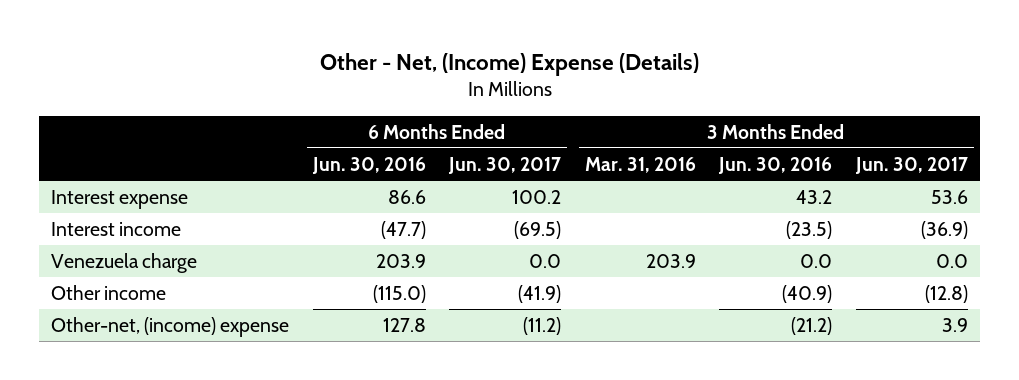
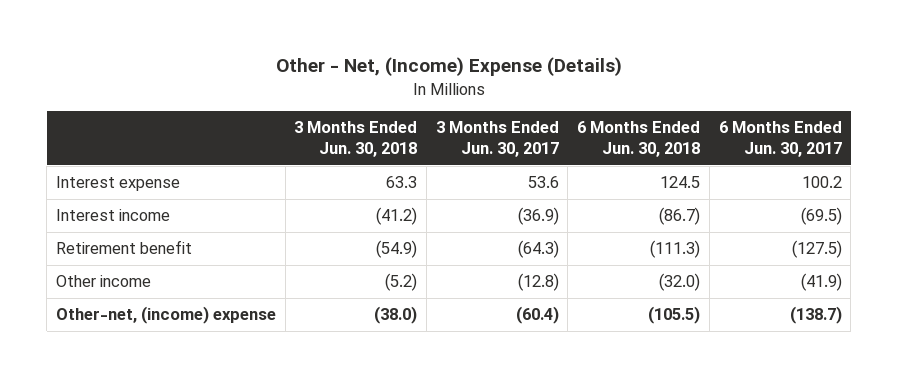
- | 6 Months Ended Jun. 30, 2016 | 6 Months Ended Jun. 30, 2017 | 3 Months Ended Mar. 31, 2016 | 3 Months Ended Jun. 30, 2016 | 3 Months Ended Jun. 30, 2017
+ | 3 Months Ended Jun. 30, 2018 | 3 Months Ended Jun. 30, 2017 | 6 Months Ended Jun. 30, 2018 | 6 Months Ended Jun. 30, 2017
- Venezuela charge | 203.9 | 0.0 | 203.9 | 0.0 | 0.0
+ Retirement benefit | (54.9) | (64.3) | (111.3) | (127.5)
- Other-net, (income) expense | 127.8 | (11.2) | | (21.2) | 3.9
+ Other-net, (income) expense | (38.0) | (60.4) | (105.5) | (138.7)

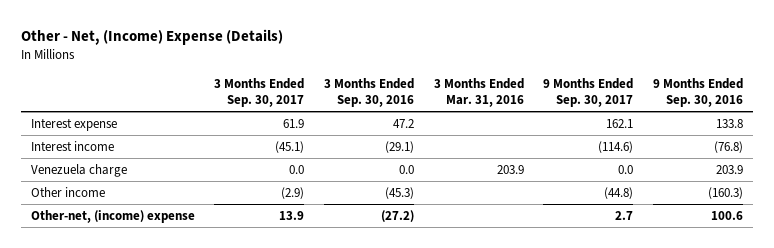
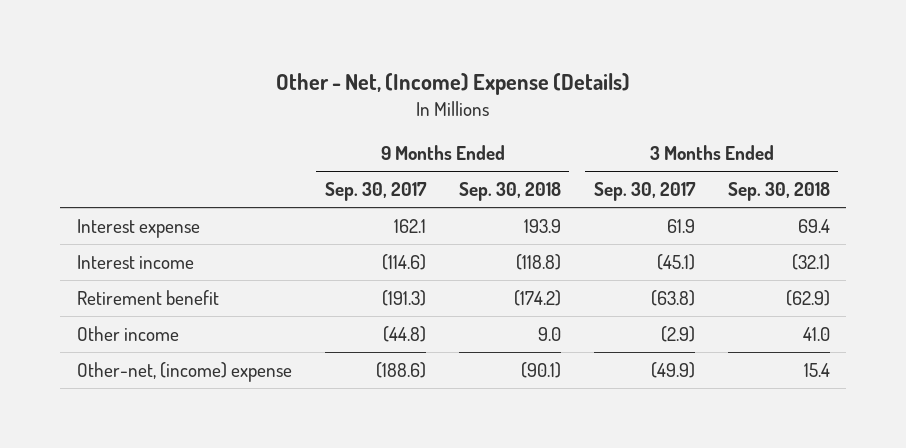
- | 3 Months Ended Sep. 30, 2017 | 3 Months Ended Sep. 30, 2016 | 3 Months Ended Mar. 31, 2016 | 9 Months Ended Sep. 30, 2017 | 9 Months Ended Sep. 30, 2016
+ | 9 Months Ended Sep. 30, 2017 | 9 Months Ended Sep. 30, 2018 | 3 Months Ended Sep. 30, 2017 | 3 Months Ended Sep. 30, 2018
- Venezuela charge | 0.0 | 0.0 | 203.9 | 0.0 | 203.9
+ Retirement benefit | (191.3) | (174.2) | (63.8) | (62.9)
- Other-net, (income) expense | 13.9 | (27.2) | | 2.7 | 100.6
+ Other-net, (income) expense | (188.6) | (90.1) | (49.9) | 15.4

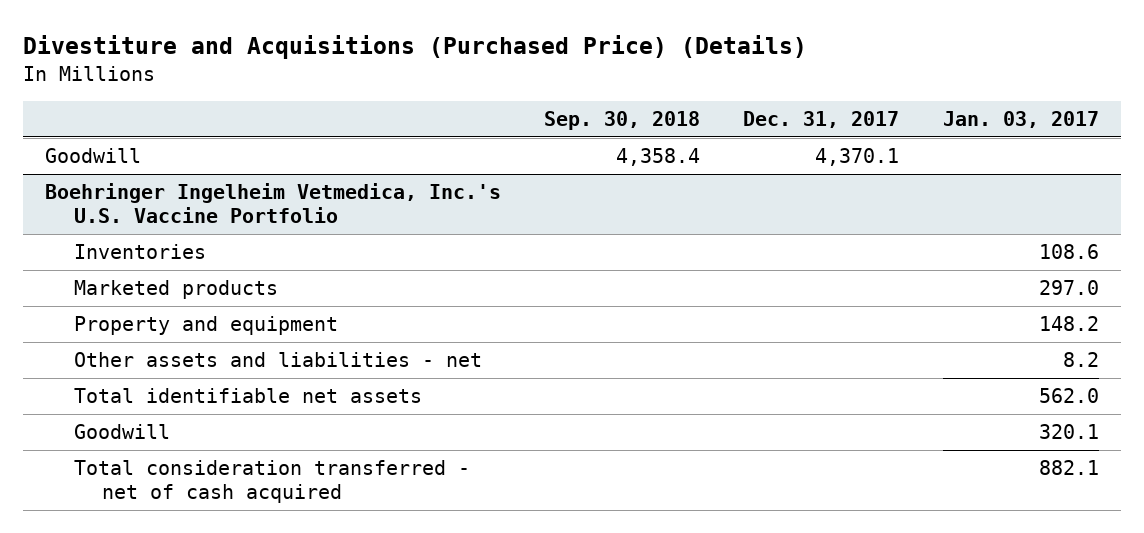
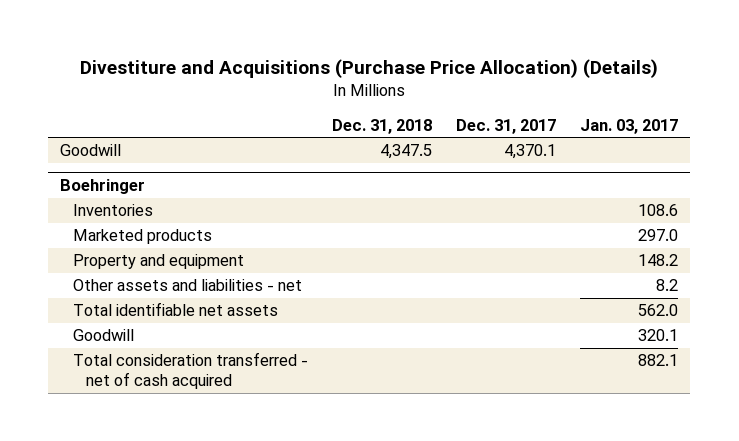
- Divestiture and Acquisitions (Purchased Price) (Details)
+ Divestiture and Acquisitions (Purchase Price Allocation) (Details)
- | Sep. 30, 2018 | Dec. 31, 2017 | Jan. 03, 2017
+ | Dec. 31, 2018 | Dec. 31, 2017 | Jan. 03, 2017
- Boehringer Ingelheim Vetmedica, Inc.'s U.S. Vaccine Portfolio
+ Boehringer

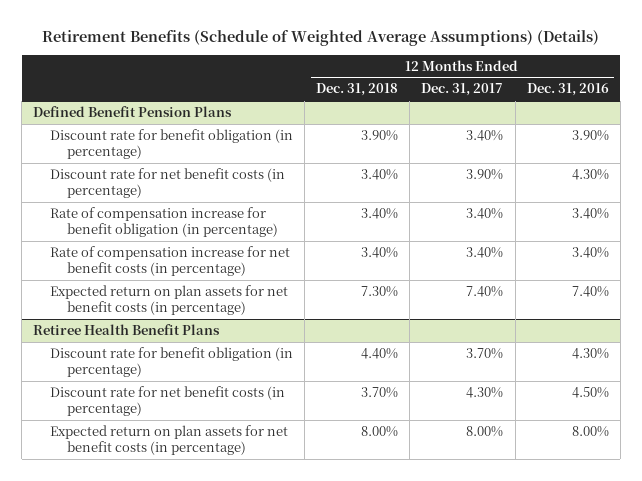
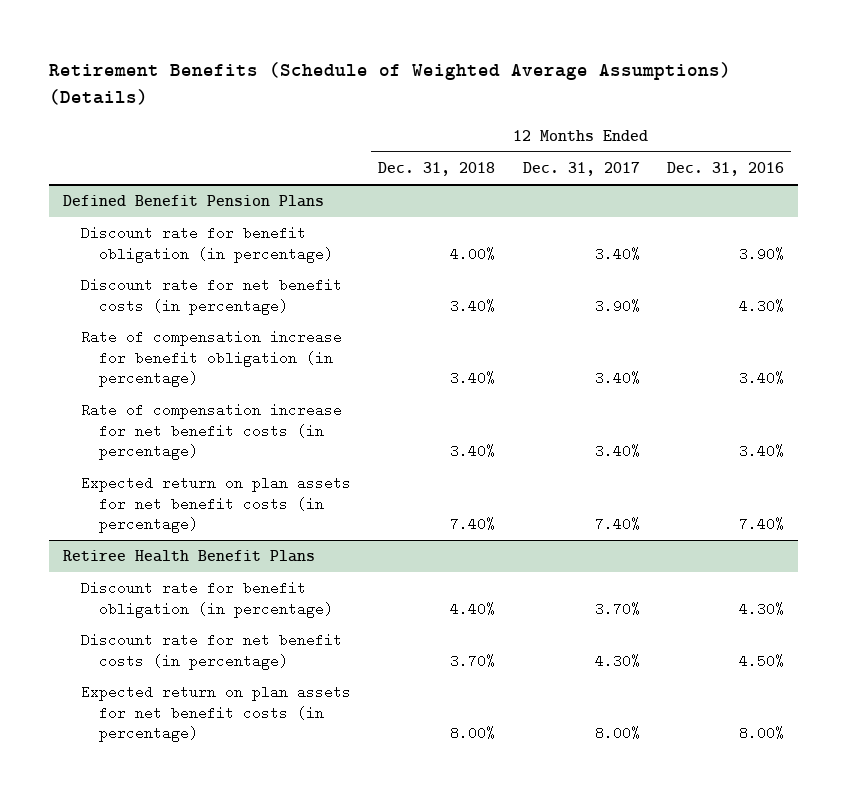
@ Defined Benefit Pension Plans
- Discount rate for benefit obligation (in percentage) | 3.90% | 3.40% | 3.90%
+ Discount rate for benefit obligation (in percentage) | 4.00% | 3.40% | 3.90%
- Expected return on plan assets for net benefit costs (in percentage) | 7.30% | 7.40% | 7.40%
+ Expected return on plan assets for net benefit costs (in percentage) | 7.40% | 7.40% | 7.40%

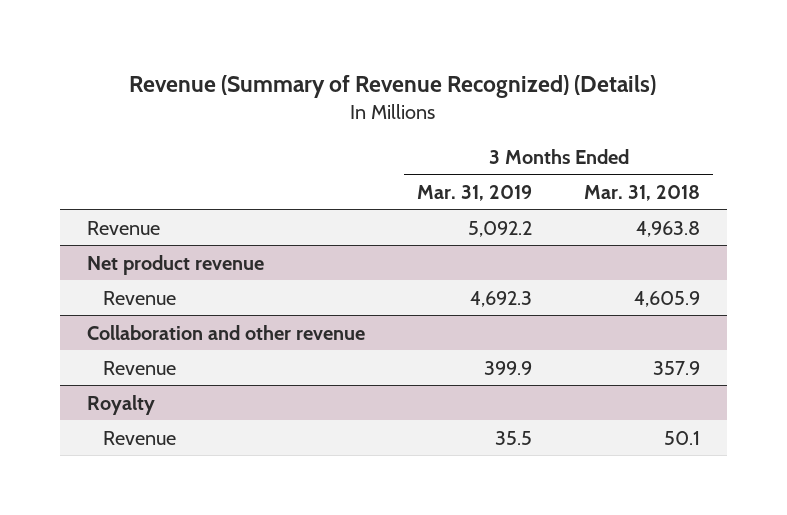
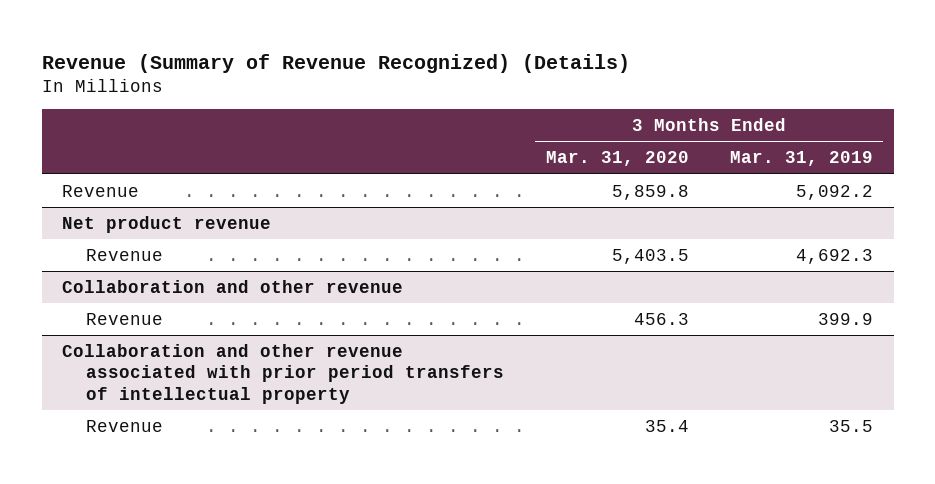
- | 3 Months Ended Mar. 31, 2019 | 3 Months Ended Mar. 31, 2018
+ | 3 Months Ended Mar. 31, 2020 | 3 Months Ended Mar. 31, 2019
- Royalty
+ Collaboration and other revenue associated with prior period transfers of intellectual property

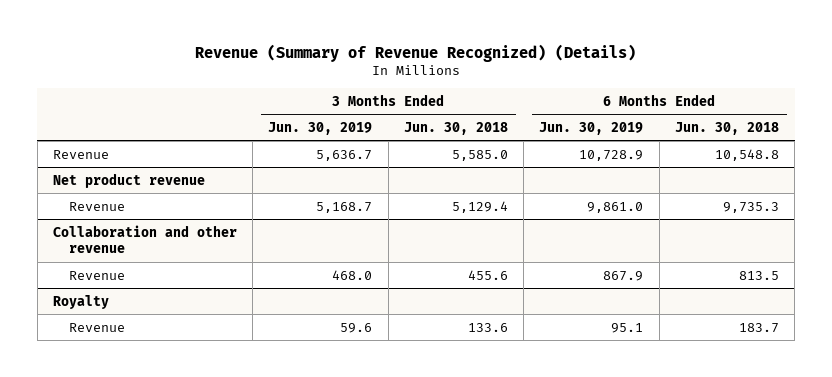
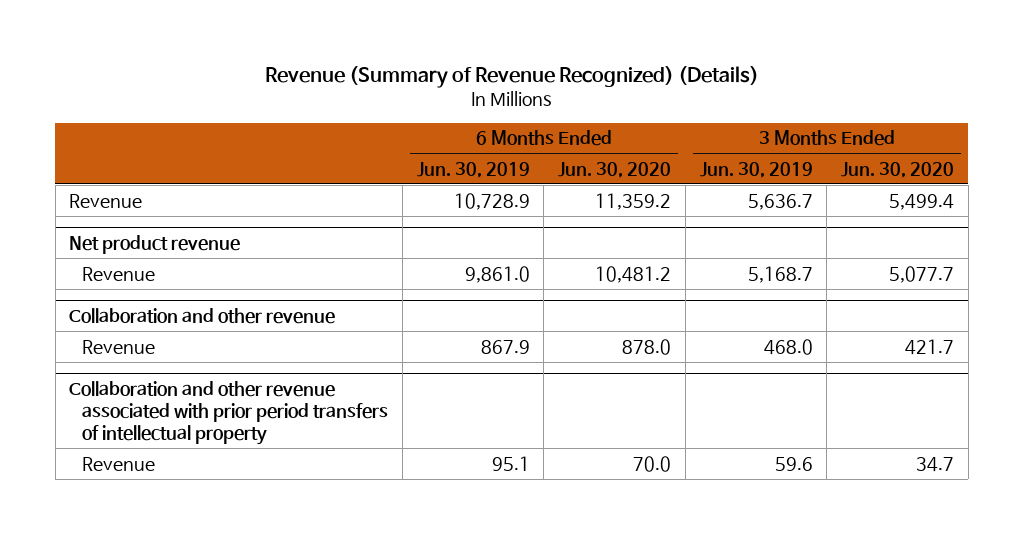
- | 3 Months Ended Jun. 30, 2019 | 3 Months Ended Jun. 30, 2018 | 6 Months Ended Jun. 30, 2019 | 6 Months Ended Jun. 30, 2018
+ | 6 Months Ended Jun. 30, 2019 | 6 Months Ended Jun. 30, 2020 | 3 Months Ended Jun. 30, 2019 | 3 Months Ended Jun. 30, 2020
- Royalty
+ Collaboration and other revenue associated with prior period transfers of intellectual property

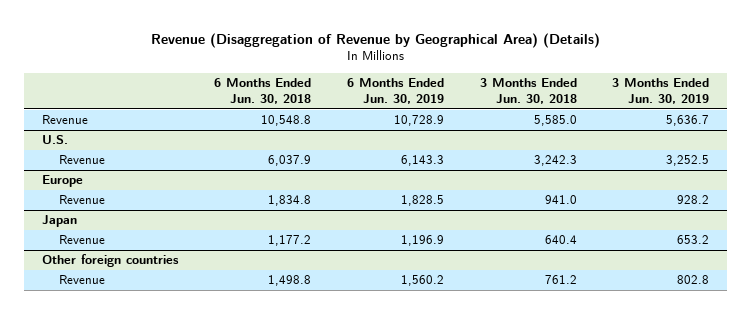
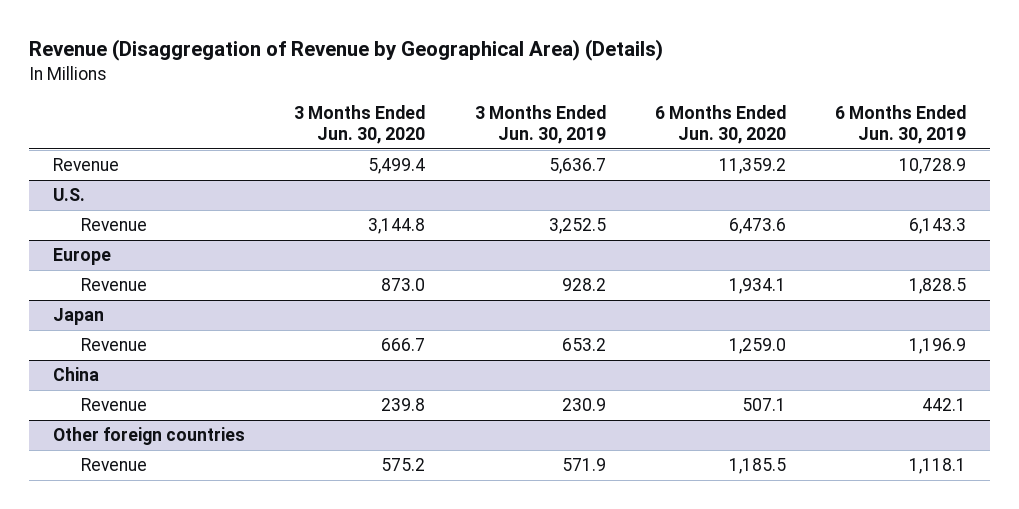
- | 6 Months Ended Jun. 30, 2018 | 6 Months Ended Jun. 30, 2019 | 3 Months Ended Jun. 30, 2018 | 3 Months Ended Jun. 30, 2019
+ | 3 Months Ended Jun. 30, 2020 | 3 Months Ended Jun. 30, 2019 | 6 Months Ended Jun. 30, 2020 | 6 Months Ended Jun. 30, 2019
+ China
+ Revenue | 239.8 | 230.9 | 507.1 | 442.1
@ Other foreign countries
- Revenue | 1,498.8 | 1,560.2 | 761.2 | 802.8
+ Revenue | 575.2 | 571.9 | 1,185.5 | 1,118.1

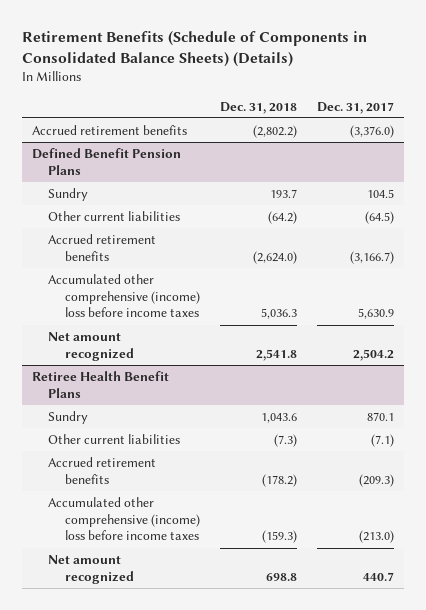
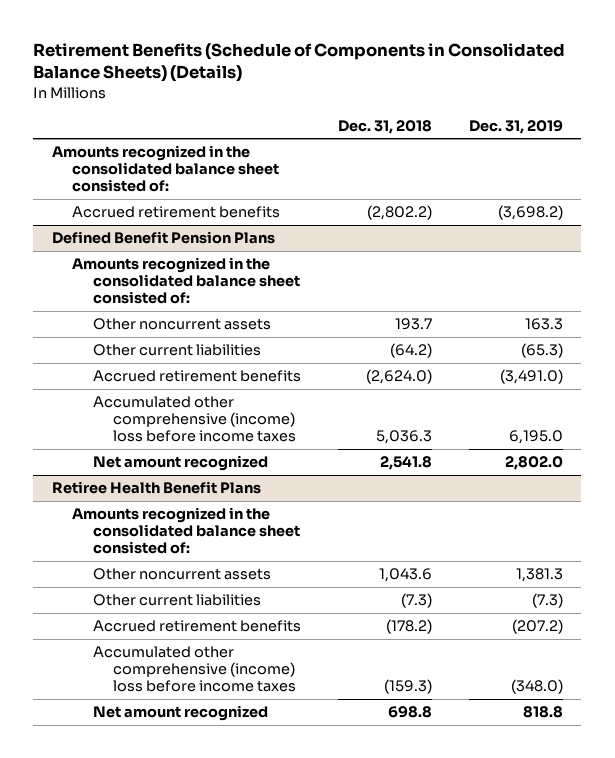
- | Dec. 31, 2018 | Dec. 31, 2017
+ | Dec. 31, 2018 | Dec. 31, 2019
+ Amounts recognized in the consolidated balance sheet consisted of:
@ Defined Benefit Pension Plans
- Sundry | 193.7 | 104.5
+ Amounts recognized in the consolidated balance sheet consisted of:
+ Other noncurrent assets | 193.7 | 163.3
@ Retiree Health Benefit Plans
- Sundry | 1,043.6 | 870.1
+ Amounts recognized in the consolidated balance sheet consisted of:
+ Other noncurrent assets | 1,043.6 | 1,381.3

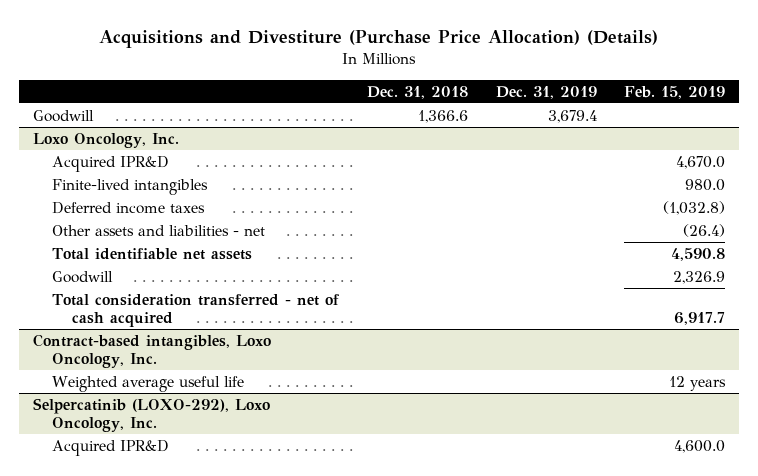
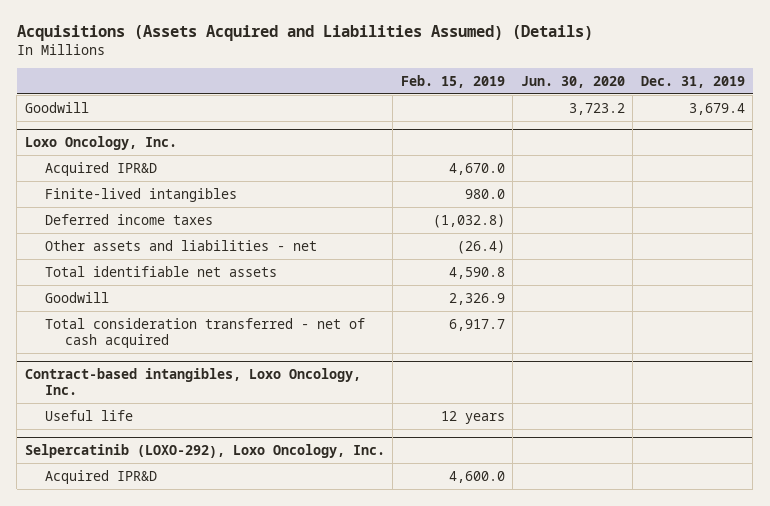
- Acquisitions and Divestiture (Purchase Price Allocation) (Details)
+ Acquisitions (Assets Acquired and Liabilities Assumed) (Details)
- | Dec. 31, 2018 | Dec. 31, 2019 | Feb. 15, 2019
+ | Feb. 15, 2019 | Jun. 30, 2020 | Dec. 31, 2019
@ Contract-based intangibles, Loxo Oncology, Inc.
- Weighted average useful life | | | 12 years
+ Useful life | 12 years | |

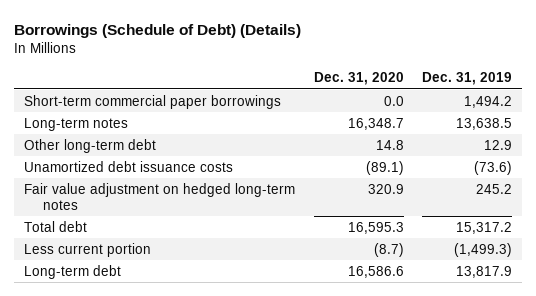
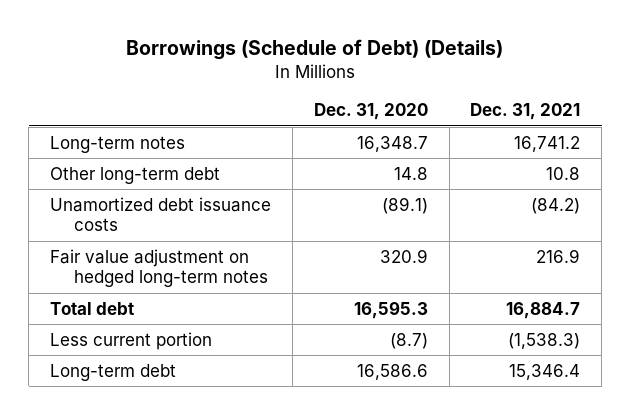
- | Dec. 31, 2020 | Dec. 31, 2019
+ | Dec. 31, 2020 | Dec. 31, 2021
- Short-term commercial paper borrowings | 0.0 | 1,494.2

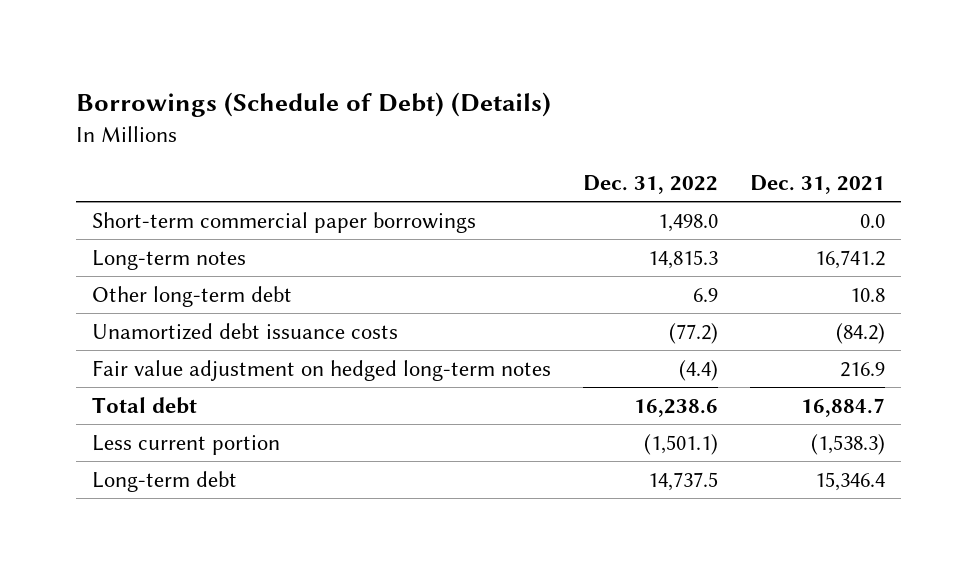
- | Dec. 31, 2020 | Dec. 31, 2021
+ | Dec. 31, 2022 | Dec. 31, 2021
+ Short-term commercial paper borrowings | 1,498.0 | 0.0

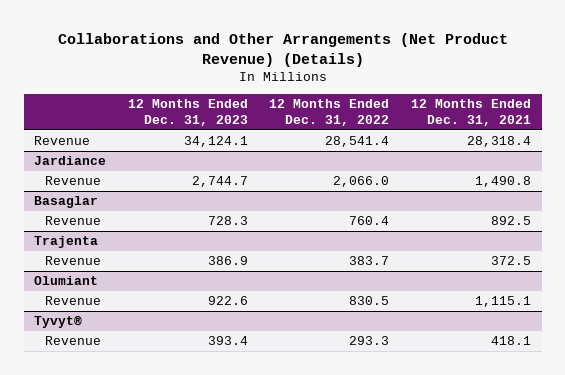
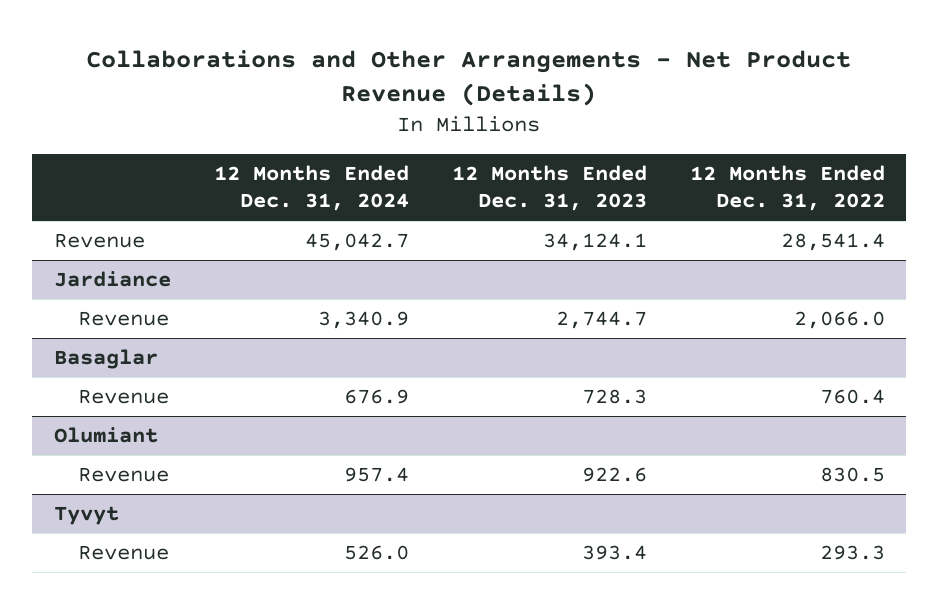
- Collaborations and Other Arrangements (Net Product Revenue) (Details)
+ Collaborations and Other Arrangements - Net Product Revenue (Details)
- | 12 Months Ended Dec. 31, 2023 | 12 Months Ended Dec. 31, 2022 | 12 Months Ended Dec. 31, 2021
+ | 12 Months Ended Dec. 31, 2024 | 12 Months Ended Dec. 31, 2023 | 12 Months Ended Dec. 31, 2022
- Trajenta
- Revenue | 386.9 | 383.7 | 372.5
- Tyvyt®
+ Tyvyt

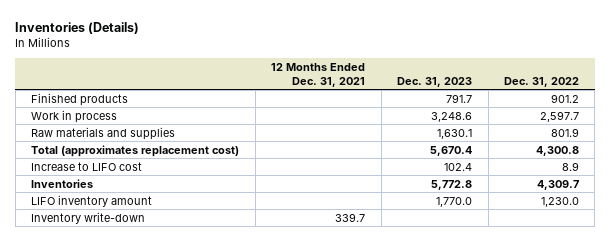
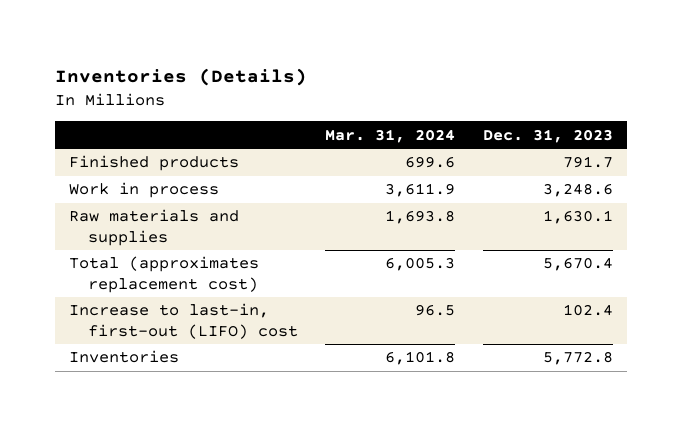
- | 12 Months Ended Dec. 31, 2021 | Dec. 31, 2023 | Dec. 31, 2022
+ | Mar. 31, 2024 | Dec. 31, 2023
- Increase to LIFO cost | | 102.4 | 8.9
+ Increase to last-in, first-out (LIFO) cost | 96.5 | 102.4
- LIFO inventory amount | | 1,770.0 | 1,230.0
- Inventory write-down | 339.7 | |

